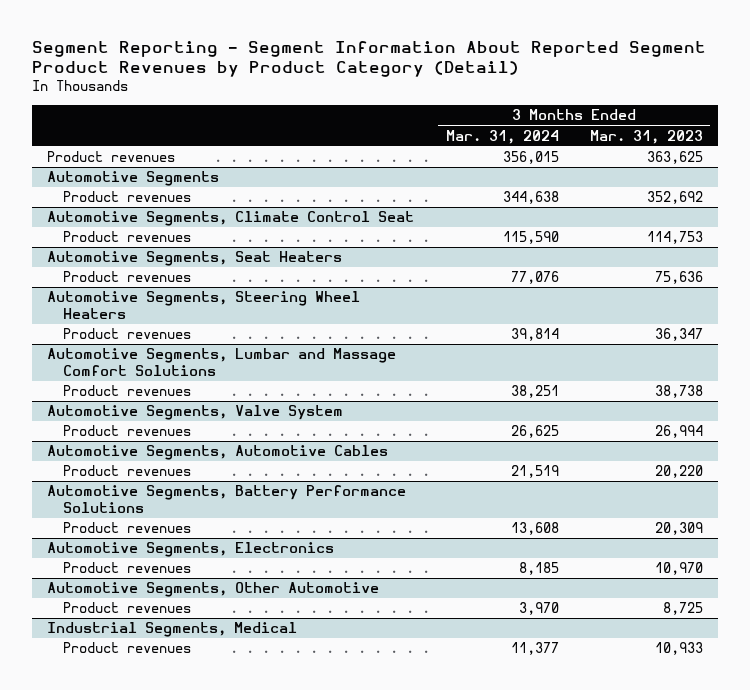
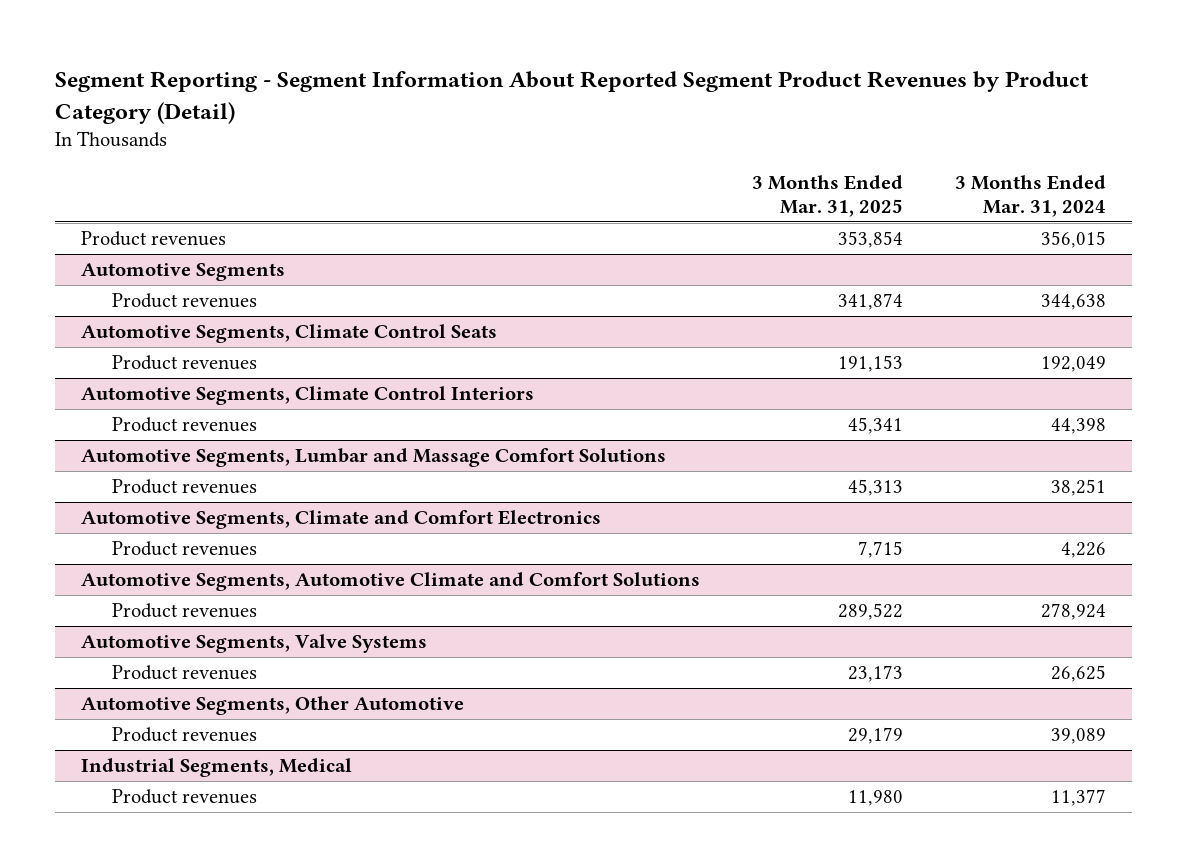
- | 3 Months Ended Mar. 31, 2024 | 3 Months Ended Mar. 31, 2023
+ | 3 Months Ended Mar. 31, 2025 | 3 Months Ended Mar. 31, 2024
- Automotive Segments, Climate Control Seat
- Product revenues | 115,590 | 114,753
- Automotive Segments, Seat Heaters
- Product revenues | 77,076 | 75,636
- Automotive Segments, Steering Wheel Heaters
- Product revenues | 39,814 | 36,347
+ Automotive Segments, Climate Control Seats
+ Product revenues | 191,153 | 192,049
+ Automotive Segments, Climate Control Interiors
+ Product revenues | 45,341 | 44,398
- Automotive Segments, Valve System
+ Automotive Segments, Climate and Comfort Electronics
+ Product revenues | 7,715 | 4,226
+ Automotive Segments, Automotive Climate and Comfort Solutions
+ Product revenues | 289,522 | 278,924
+ Automotive Segments, Valve Systems
- Automotive Segments, Automotive Cables
- Product revenues | 21,519 | 20,220
- Automotive Segments, Battery Performance Solutions
- Product revenues | 13,608 | 20,309
- Automotive Segments, Electronics
- Product revenues | 8,185 | 10,970
@ Automotive Segments, Other Automotive
- Product revenues | 3,970 | 8,725
+ Product revenues | 29,179 | 39,089

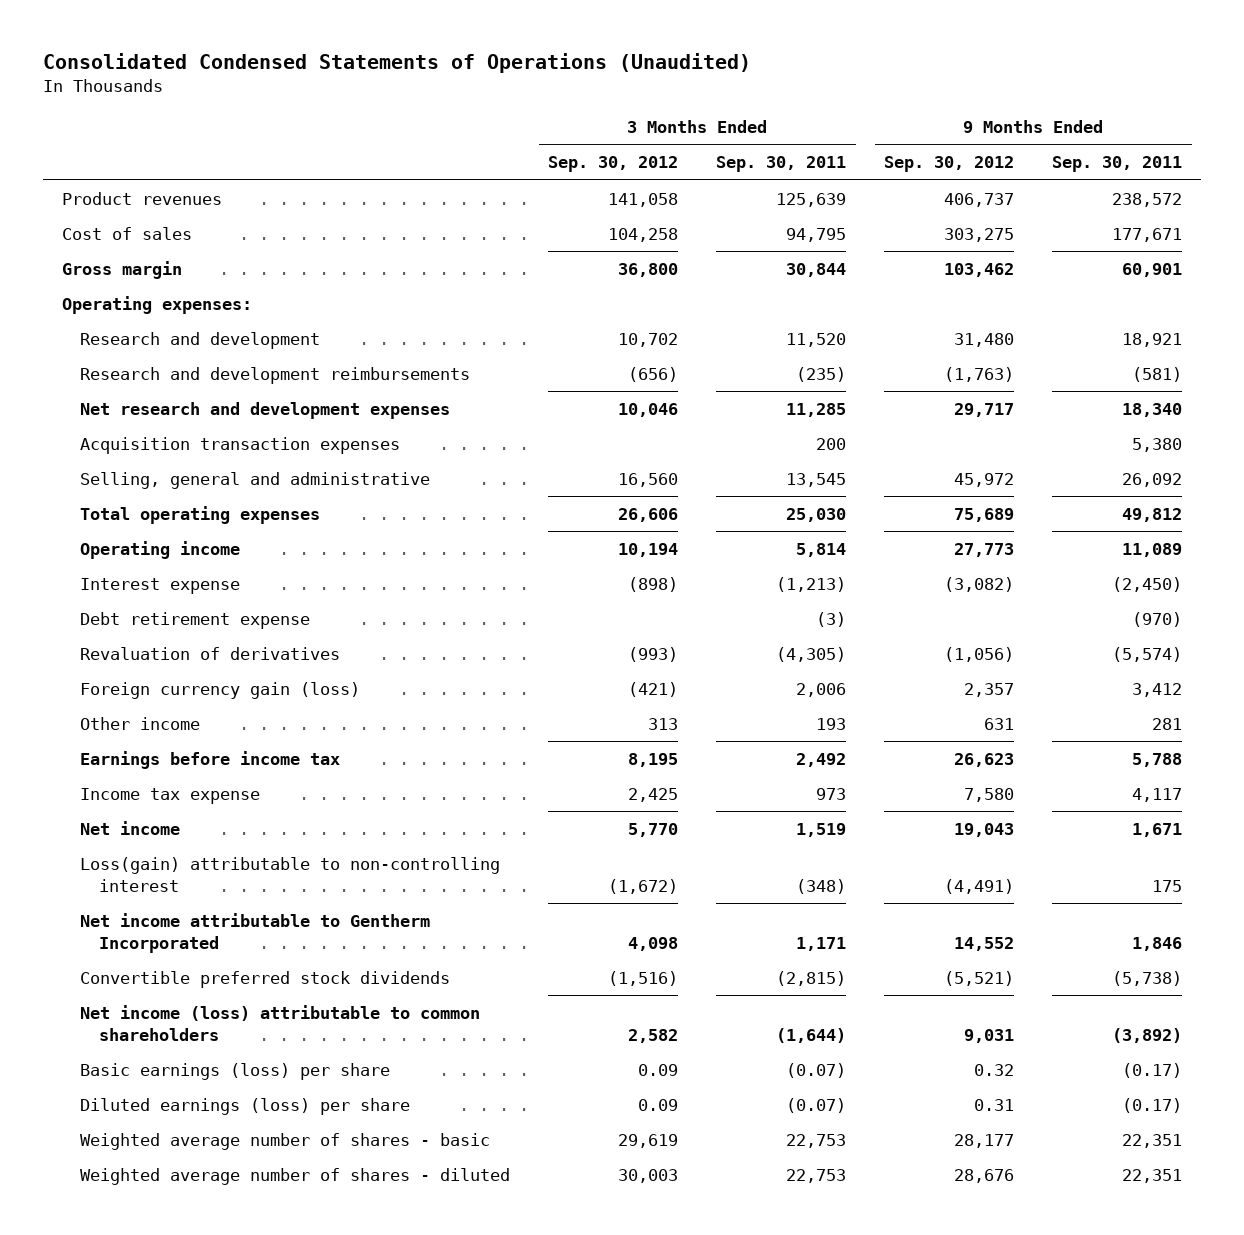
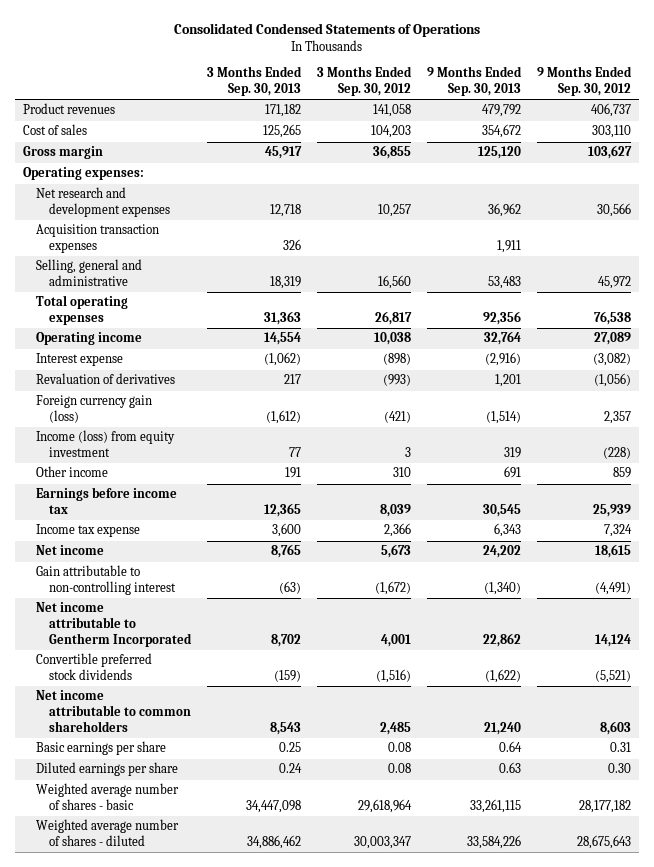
- Consolidated Condensed Statements of Operations (Unaudited)
+ Consolidated Condensed Statements of Operations
- | 3 Months Ended Sep. 30, 2012 | 3 Months Ended Sep. 30, 2011 | 9 Months Ended Sep. 30, 2012 | 9 Months Ended Sep. 30, 2011
+ | 3 Months Ended Sep. 30, 2013 | 3 Months Ended Sep. 30, 2012 | 9 Months Ended Sep. 30, 2013 | 9 Months Ended Sep. 30, 2012
- Cost of sales | 104,258 | 94,795 | 303,275 | 177,671
- Gross margin | 36,800 | 30,844 | 103,462 | 60,901
+ Cost of sales | 125,265 | 104,203 | 354,672 | 303,110
+ Gross margin | 45,917 | 36,855 | 125,120 | 103,627
- Research and development | 10,702 | 11,520 | 31,480 | 18,921
- Research and development reimbursements | (656) | (235) | (1,763) | (581)
- Net research and development expenses | 10,046 | 11,285 | 29,717 | 18,340
+ Net research and development expenses | 12,718 | 10,257 | 36,962 | 30,566
- Total operating expenses | 26,606 | 25,030 | 75,689 | 49,812
- Operating income | 10,194 | 5,814 | 27,773 | 11,089
+ Total operating expenses | 31,363 | 26,817 | 92,356 | 76,538
+ Operating income | 14,554 | 10,038 | 32,764 | 27,089
- Debt retirement expense | | (3) | | (970)
- Other income | 313 | 193 | 631 | 281
- Earnings before income tax | 8,195 | 2,492 | 26,623 | 5,788
- Income tax expense | 2,425 | 973 | 7,580 | 4,117
- Net income | 5,770 | 1,519 | 19,043 | 1,671
- Loss(gain) attributable to non-controlling interest | (1,672) | (348) | (4,491) | 175
- Net income attributable to Gentherm Incorporated | 4,098 | 1,171 | 14,552 | 1,846
+ Income (loss) from equity investment | 77 | 3 | 319 | (228)
+ Other income | 191 | 310 | 691 | 859
+ Earnings before income tax | 12,365 | 8,039 | 30,545 | 25,939
+ Income tax expense | 3,600 | 2,366 | 6,343 | 7,324
+ Net income | 8,765 | 5,673 | 24,202 | 18,615
+ Gain attributable to non-controlling interest | (63) | (1,672) | (1,340) | (4,491)
+ Net income attributable to Gentherm Incorporated | 8,702 | 4,001 | 22,862 | 14,124
- Net income (loss) attributable to common shareholders | 2,582 | (1,644) | 9,031 | (3,892)
- Basic earnings (loss) per share | 0.09 | (0.07) | 0.32 | (0.17)
- Diluted earnings (loss) per share | 0.09 | (0.07) | 0.31 | (0.17)
- Weighted average number of shares - basic | 29,619 | 22,753 | 28,177 | 22,351
- Weighted average number of shares - diluted | 30,003 | 22,753 | 28,676 | 22,351
+ Net income attributable to common shareholders | 8,543 | 2,485 | 21,240 | 8,603
+ Basic earnings per share | 0.25 | 0.08 | 0.64 | 0.31
+ Diluted earnings per share | 0.24 | 0.08 | 0.63 | 0.30
+ Weighted average number of shares - basic | 34,447,098 | 29,618,964 | 33,261,115 | 28,177,182
+ Weighted average number of shares - diluted | 34,886,462 | 30,003,347 | 33,584,226 | 28,675,643

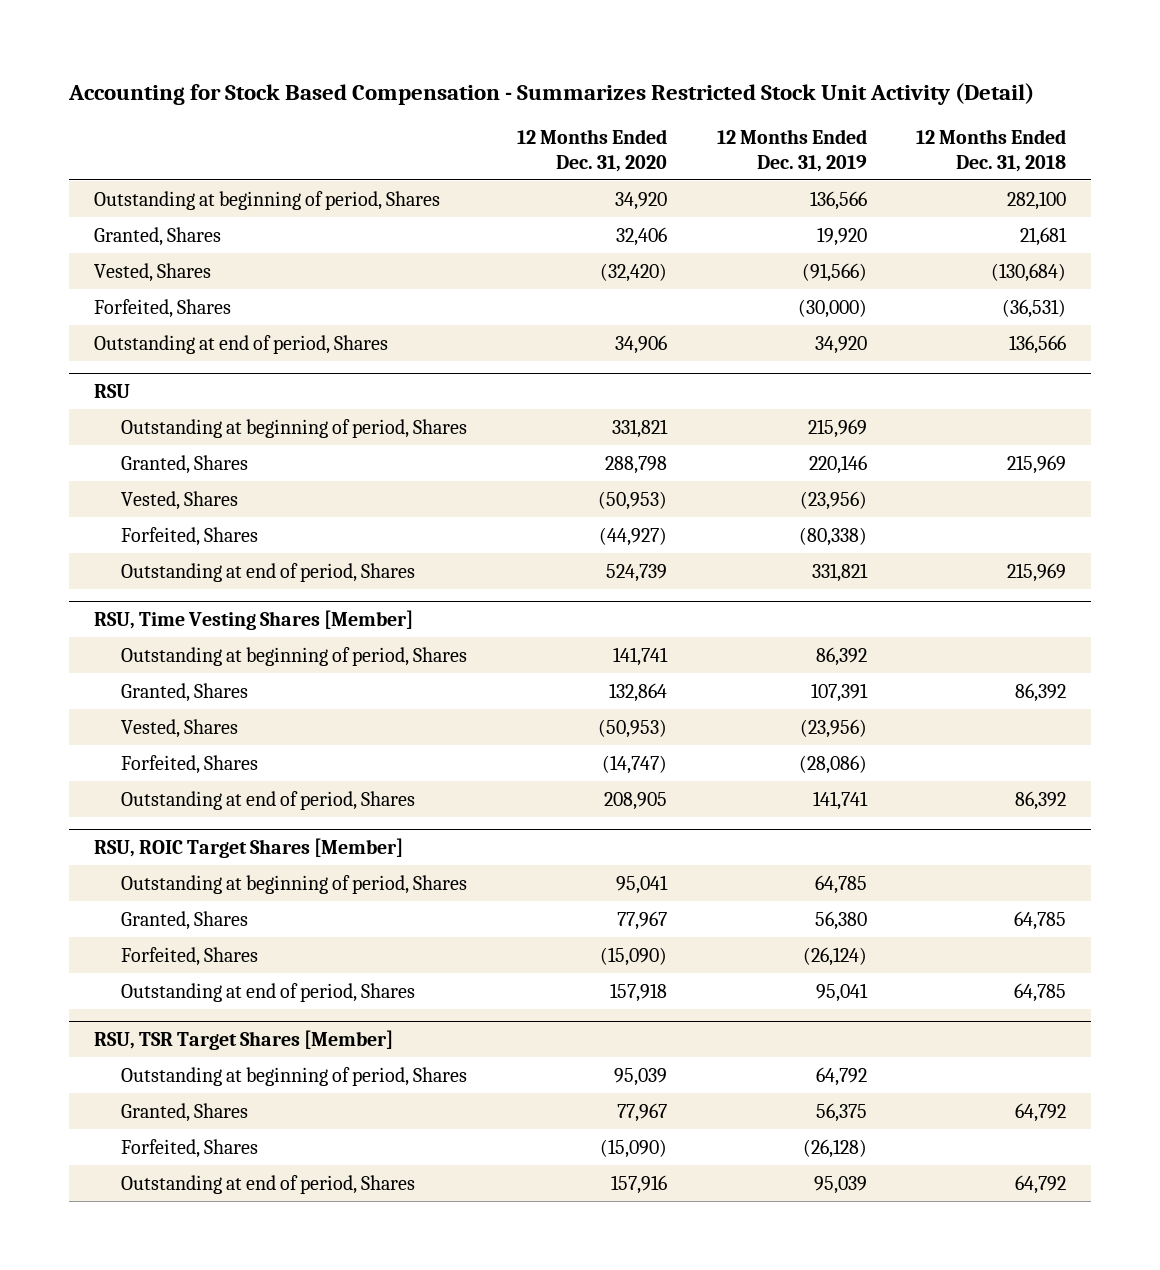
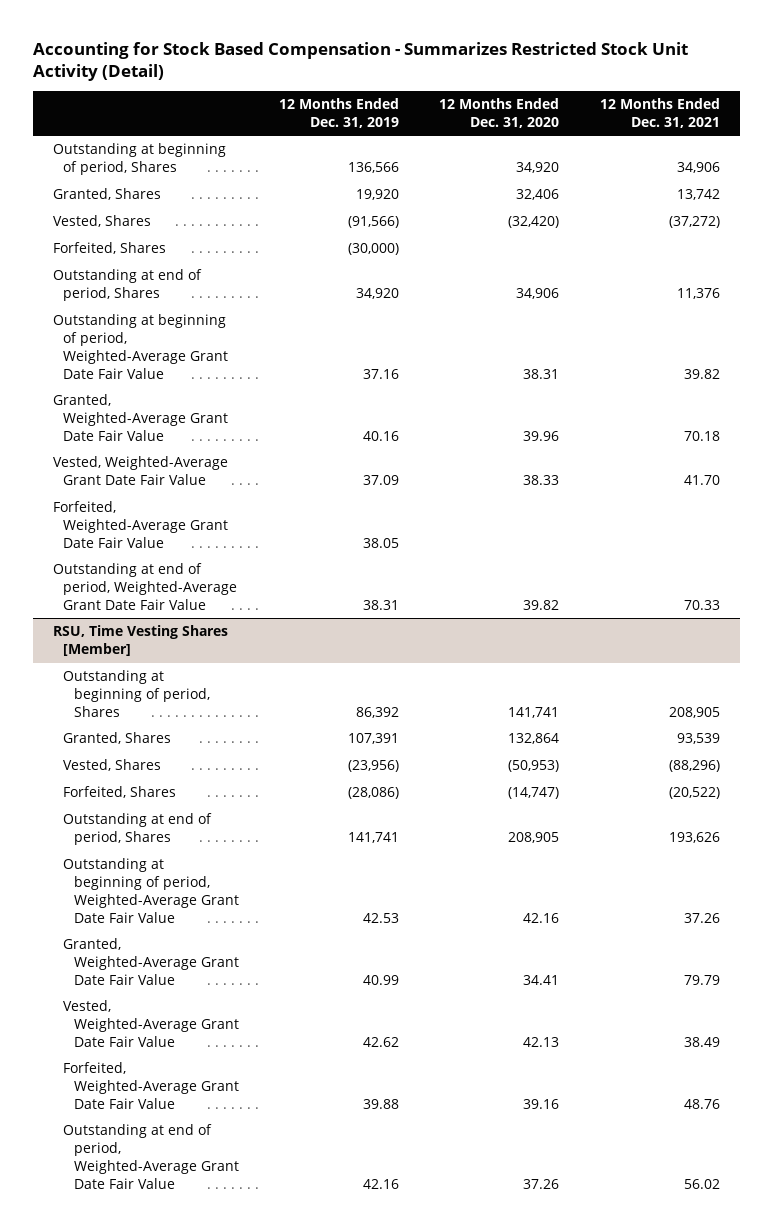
- | 12 Months Ended Dec. 31, 2020 | 12 Months Ended Dec. 31, 2019 | 12 Months Ended Dec. 31, 2018
+ | 12 Months Ended Dec. 31, 2019 | 12 Months Ended Dec. 31, 2020 | 12 Months Ended Dec. 31, 2021
- RSU
- Outstanding at beginning of period, Shares | 331,821 | 215,969 |
- Granted, Shares | 288,798 | 220,146 | 215,969
- Vested, Shares | (50,953) | (23,956) |
- Forfeited, Shares | (44,927) | (80,338) |
- Outstanding at end of period, Shares | 524,739 | 331,821 | 215,969
+ Outstanding at beginning of period, Weighted-Average Grant Date Fair Value | 37.16 | 38.31 | 39.82
+ Granted, Weighted-Average Grant Date Fair Value | 40.16 | 39.96 | 70.18
+ Vested, Weighted-Average Grant Date Fair Value | 37.09 | 38.33 | 41.70
+ Forfeited, Weighted-Average Grant Date Fair Value | 38.05 | |
+ Outstanding at end of period, Weighted-Average Grant Date Fair Value | 38.31 | 39.82 | 70.33
- RSU, ROIC Target Shares [Member]
- Outstanding at beginning of period, Shares | 95,041 | 64,785 |
- Granted, Shares | 77,967 | 56,380 | 64,785
- Forfeited, Shares | (15,090) | (26,124) |
- Outstanding at end of period, Shares | 157,918 | 95,041 | 64,785
- RSU, TSR Target Shares [Member]
- Outstanding at beginning of period, Shares | 95,039 | 64,792 |
- Granted, Shares | 77,967 | 56,375 | 64,792
- Forfeited, Shares | (15,090) | (26,128) |
- Outstanding at end of period, Shares | 157,916 | 95,039 | 64,792
@ RSU, Time Vesting Shares [Member]
+ Outstanding at beginning of period, Weighted-Average Grant Date Fair Value | 42.53 | 42.16 | 37.26
+ Granted, Weighted-Average Grant Date Fair Value | 40.99 | 34.41 | 79.79
+ Vested, Weighted-Average Grant Date Fair Value | 42.62 | 42.13 | 38.49
+ Forfeited, Weighted-Average Grant Date Fair Value | 39.88 | 39.16 | 48.76
+ Outstanding at end of period, Weighted-Average Grant Date Fair Value | 42.16 | 37.26 | 56.02

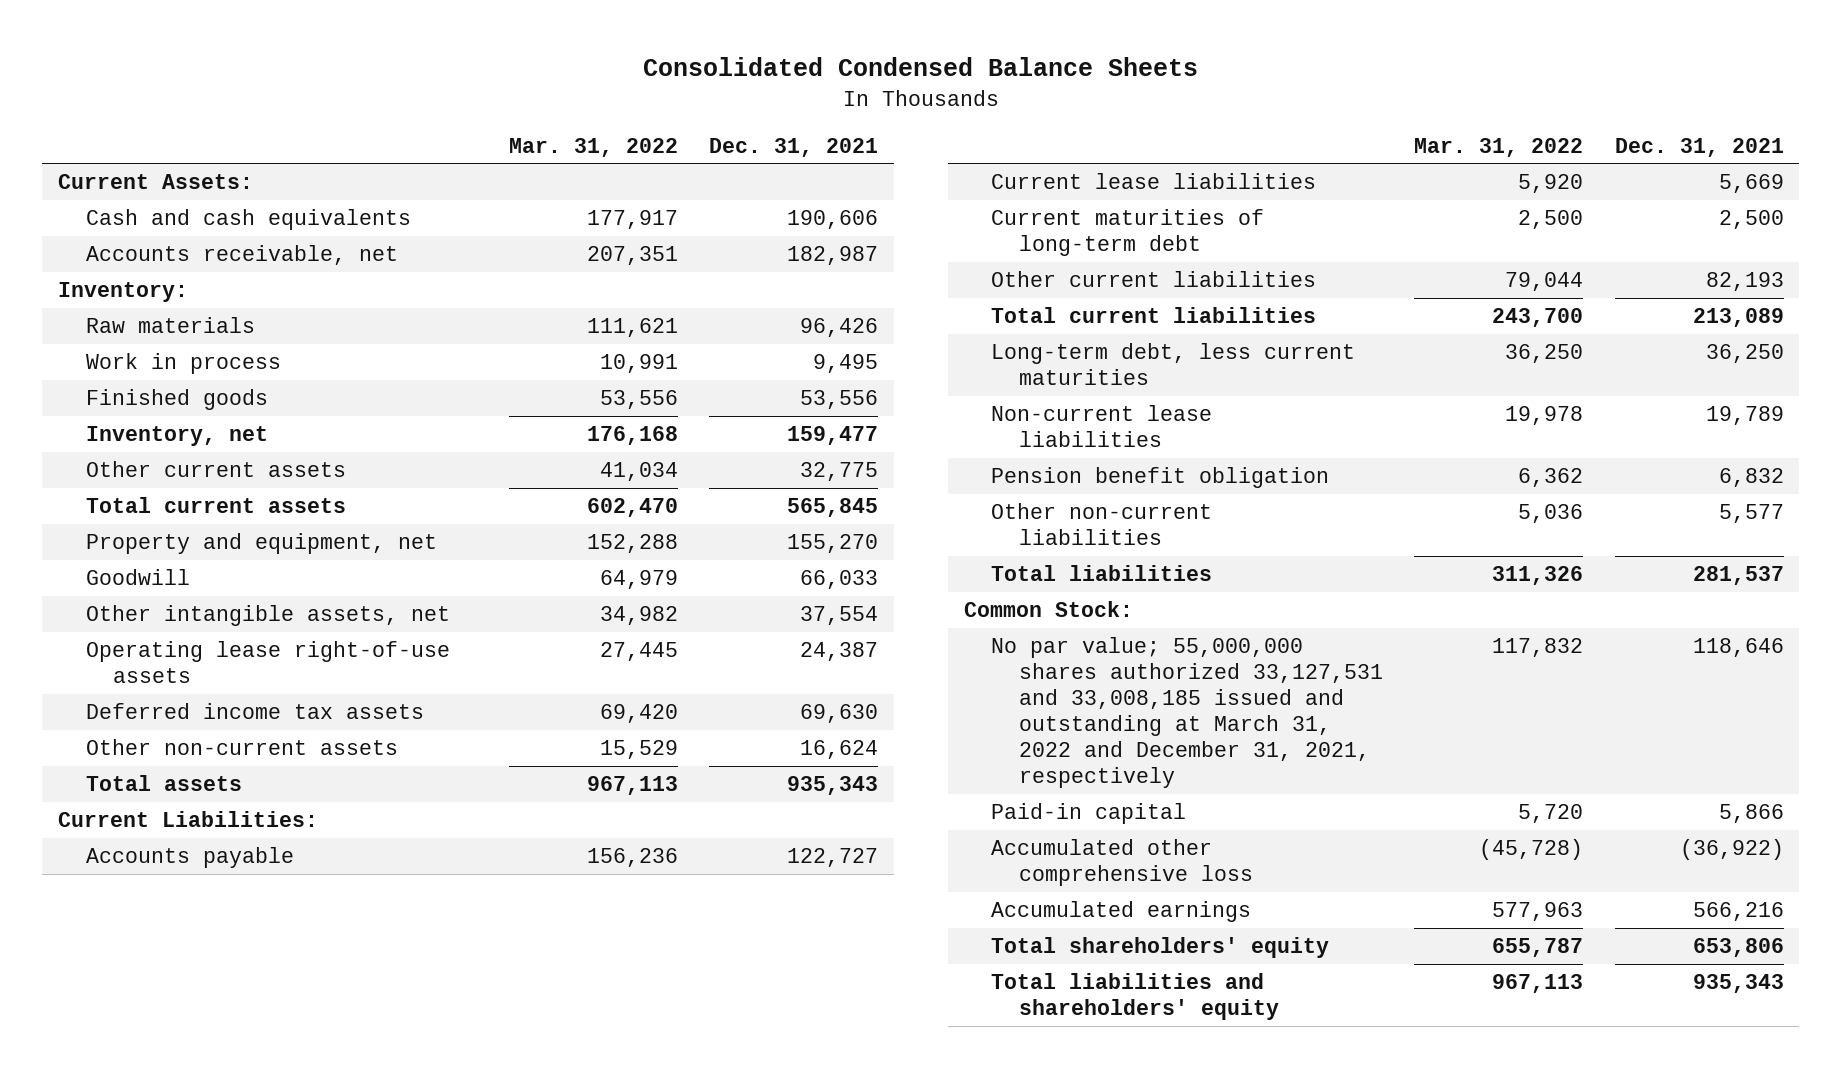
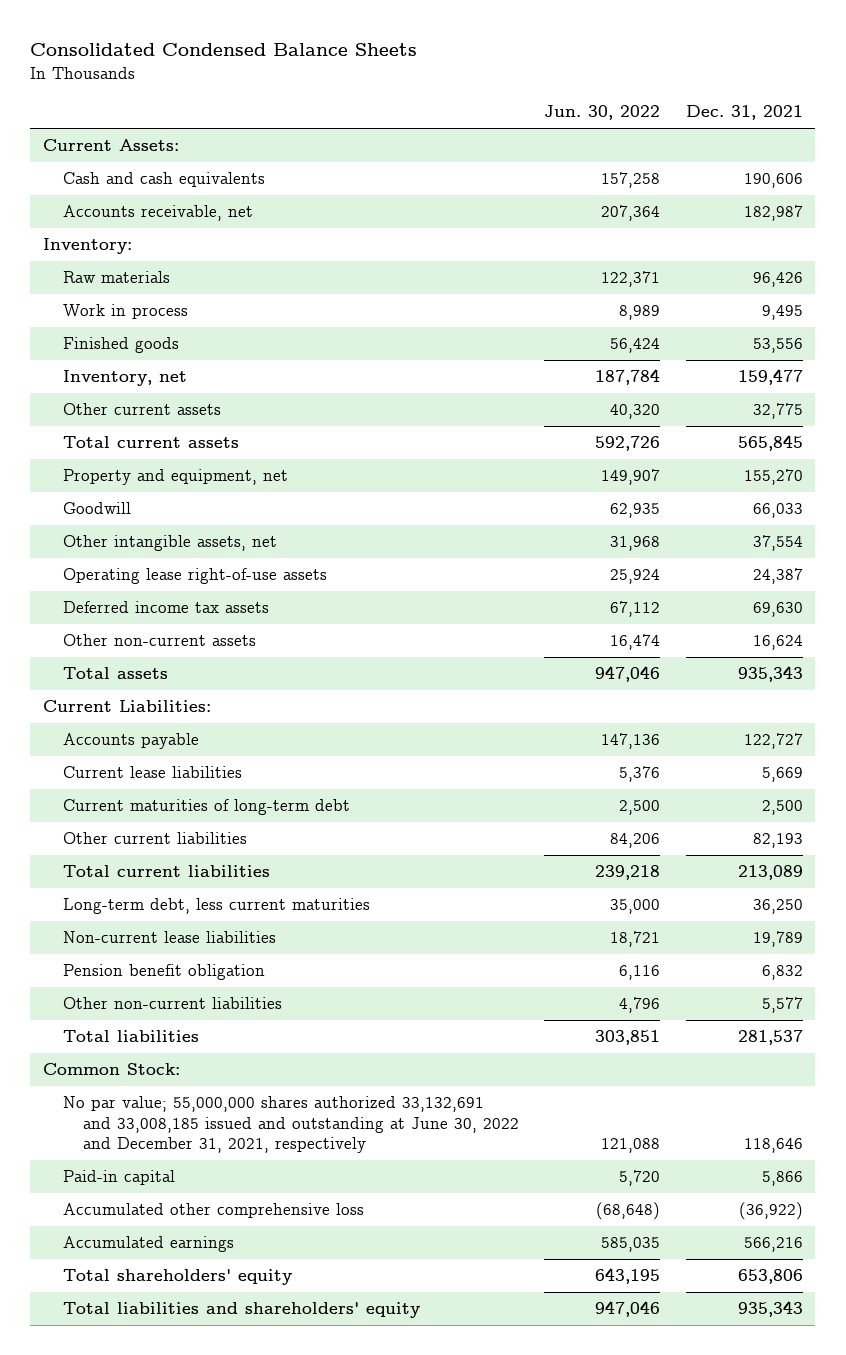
- | Mar. 31, 2022 | Dec. 31, 2021
+ | Jun. 30, 2022 | Dec. 31, 2021
- No par value; 55,000,000 shares authorized 33,127,531 and 33,008,185 issued and outstanding at March 31, 2022 and December 31, 2021, respectively | 117,832 | 118,646
+ No par value; 55,000,000 shares authorized 33,132,691 and 33,008,185 issued and outstanding at June 30, 2022 and December 31, 2021, respectively | 121,088 | 118,646

